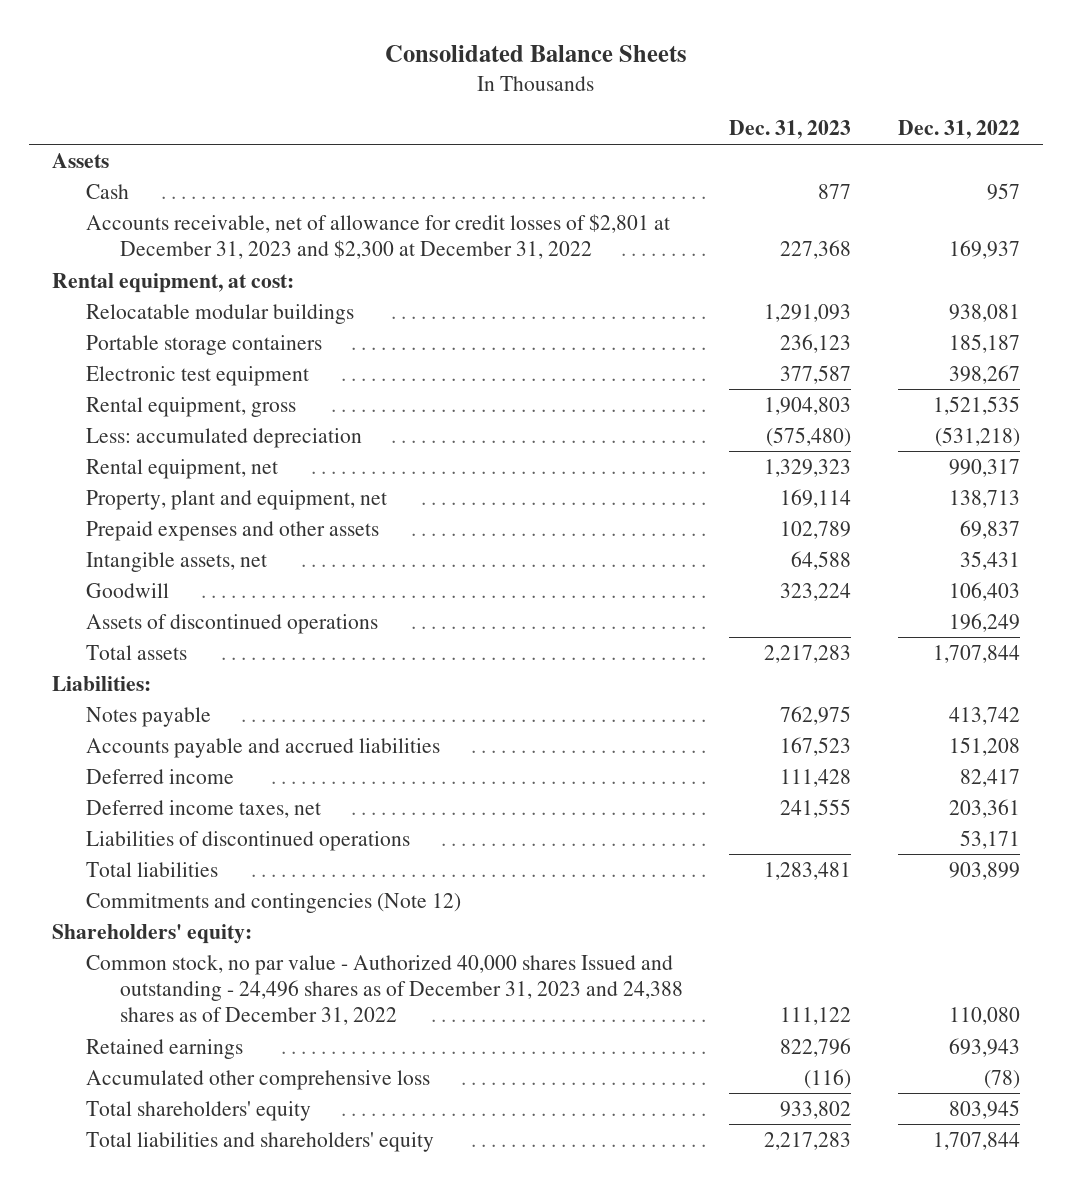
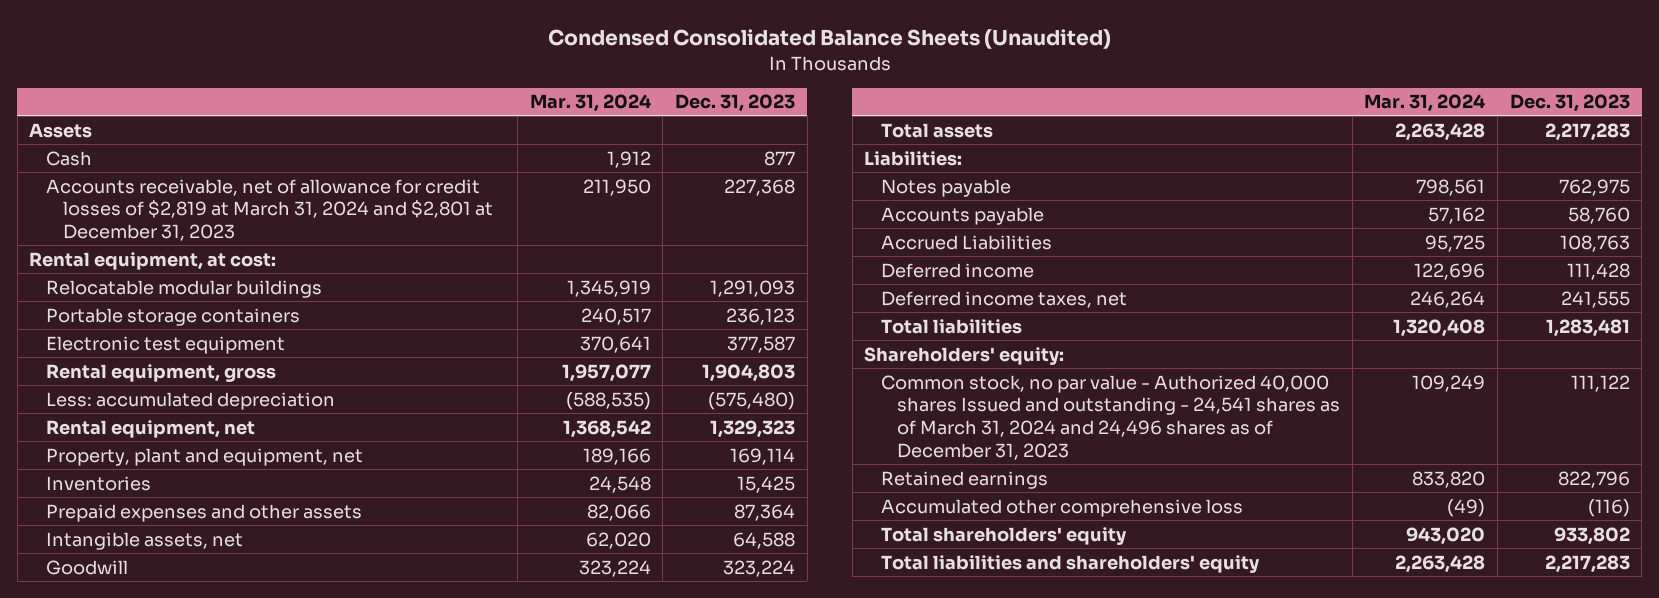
- Consolidated Balance Sheets
+ Condensed Consolidated Balance Sheets (Unaudited)
- | Dec. 31, 2023 | Dec. 31, 2022
+ | Mar. 31, 2024 | Dec. 31, 2023
- Accounts receivable, net of allowance for credit losses of $2,801 at December 31, 2023 and $2,300 at December 31, 2022 | 227,368 | 169,937
+ Accounts receivable, net of allowance for credit losses of $2,819 at March 31, 2024 and $2,801 at December 31, 2023 | 211,950 | 227,368
- Prepaid expenses and other assets | 102,789 | 69,837
+ Inventories | 24,548 | 15,425
+ Prepaid expenses and other assets | 82,066 | 87,364
- Assets of discontinued operations | | 196,249
- Accounts payable and accrued liabilities | 167,523 | 151,208
+ Accounts payable | 57,162 | 58,760
+ Accrued Liabilities | 95,725 | 108,763
- Liabilities of discontinued operations | | 53,171
- Commitments and contingencies (Note 12)
- Common stock, no par value - Authorized 40,000 shares Issued and outstanding - 24,496 shares as of December 31, 2023 and 24,388 shares as of December 31, 2022 | 111,122 | 110,080
+ Common stock, no par value - Authorized 40,000 shares Issued and outstanding - 24,541 shares as of March 31, 2024 and 24,496 shares as of December 31, 2023 | 109,249 | 111,122

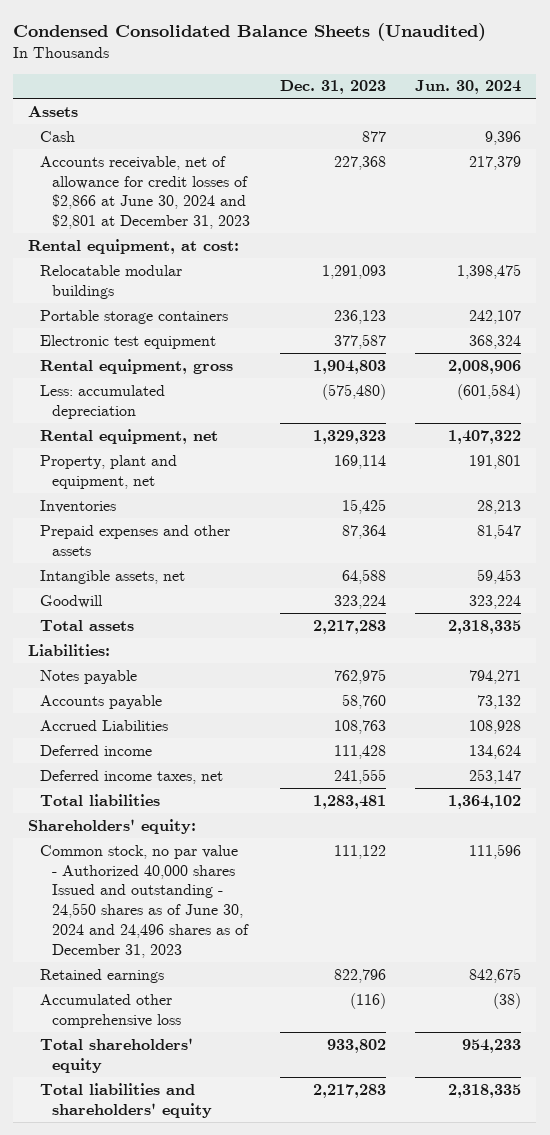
- | Mar. 31, 2024 | Dec. 31, 2023
+ | Dec. 31, 2023 | Jun. 30, 2024
- Accounts receivable, net of allowance for credit losses of $2,819 at March 31, 2024 and $2,801 at December 31, 2023 | 211,950 | 227,368
+ Accounts receivable, net of allowance for credit losses of $2,866 at June 30, 2024 and $2,801 at December 31, 2023 | 227,368 | 217,379
- Common stock, no par value - Authorized 40,000 shares Issued and outstanding - 24,541 shares as of March 31, 2024 and 24,496 shares as of December 31, 2023 | 109,249 | 111,122
+ Common stock, no par value - Authorized 40,000 shares Issued and outstanding - 24,550 shares as of June 30, 2024 and 24,496 shares as of December 31, 2023 | 111,122 | 111,596

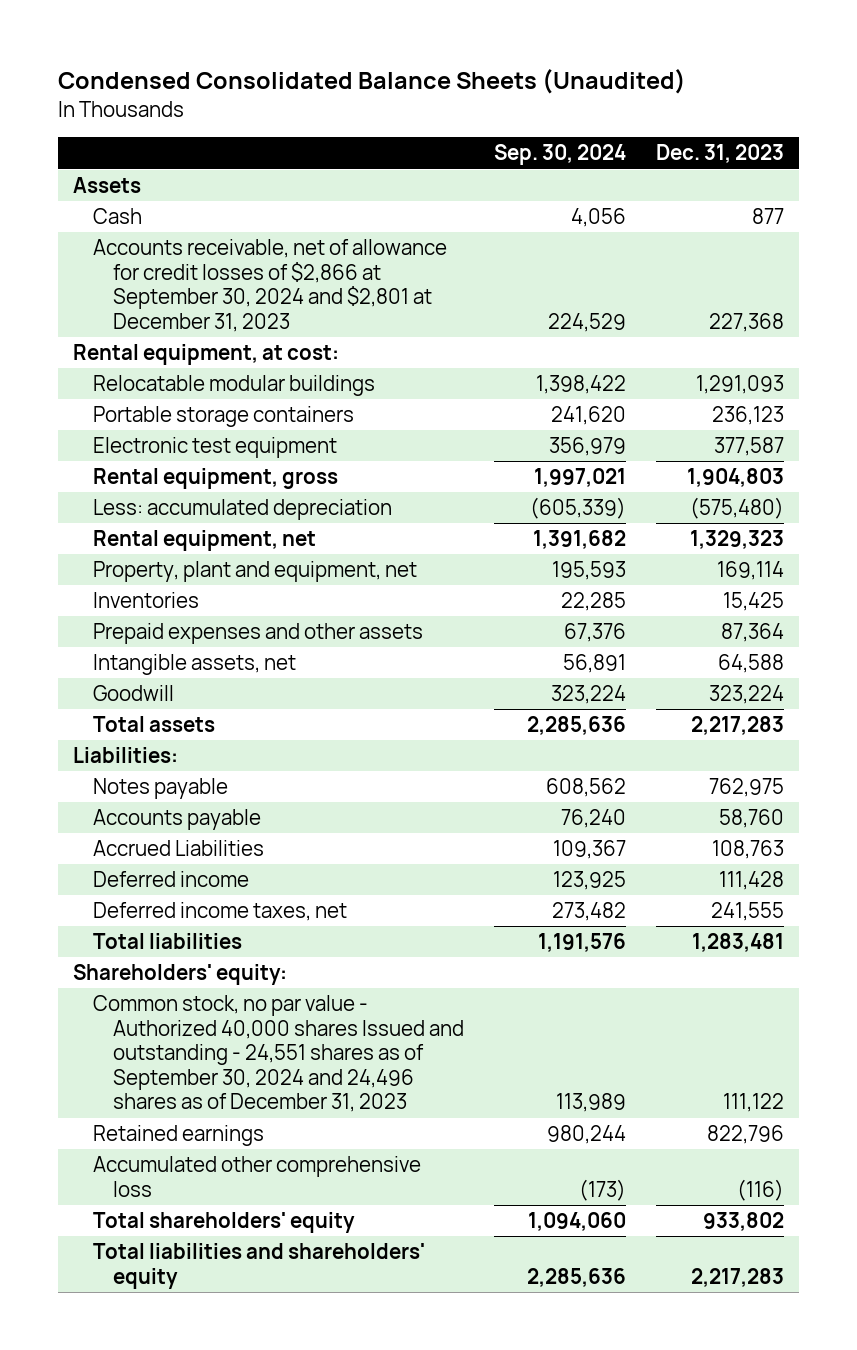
- | Dec. 31, 2023 | Jun. 30, 2024
+ | Sep. 30, 2024 | Dec. 31, 2023
- Accounts receivable, net of allowance for credit losses of $2,866 at June 30, 2024 and $2,801 at December 31, 2023 | 227,368 | 217,379
+ Accounts receivable, net of allowance for credit losses of $2,866 at September 30, 2024 and $2,801 at December 31, 2023 | 224,529 | 227,368
- Common stock, no par value - Authorized 40,000 shares Issued and outstanding - 24,550 shares as of June 30, 2024 and 24,496 shares as of December 31, 2023 | 111,122 | 111,596
+ Common stock, no par value - Authorized 40,000 shares Issued and outstanding - 24,551 shares as of September 30, 2024 and 24,496 shares as of December 31, 2023 | 113,989 | 111,122

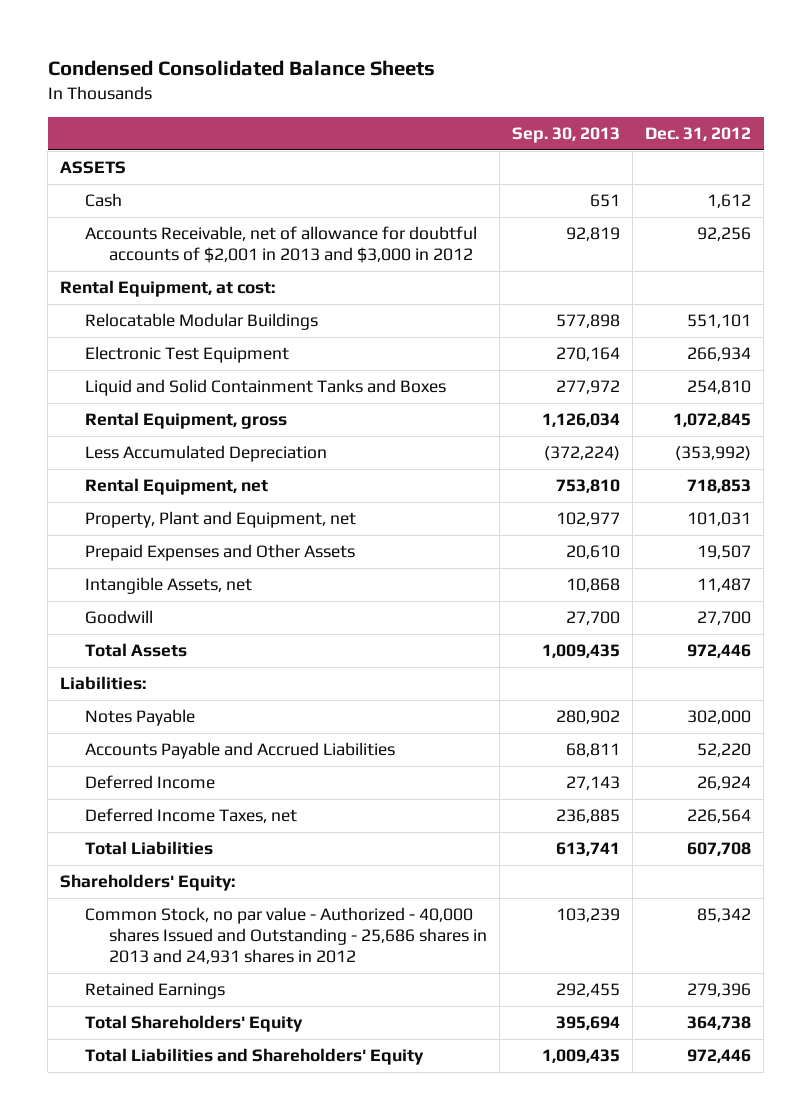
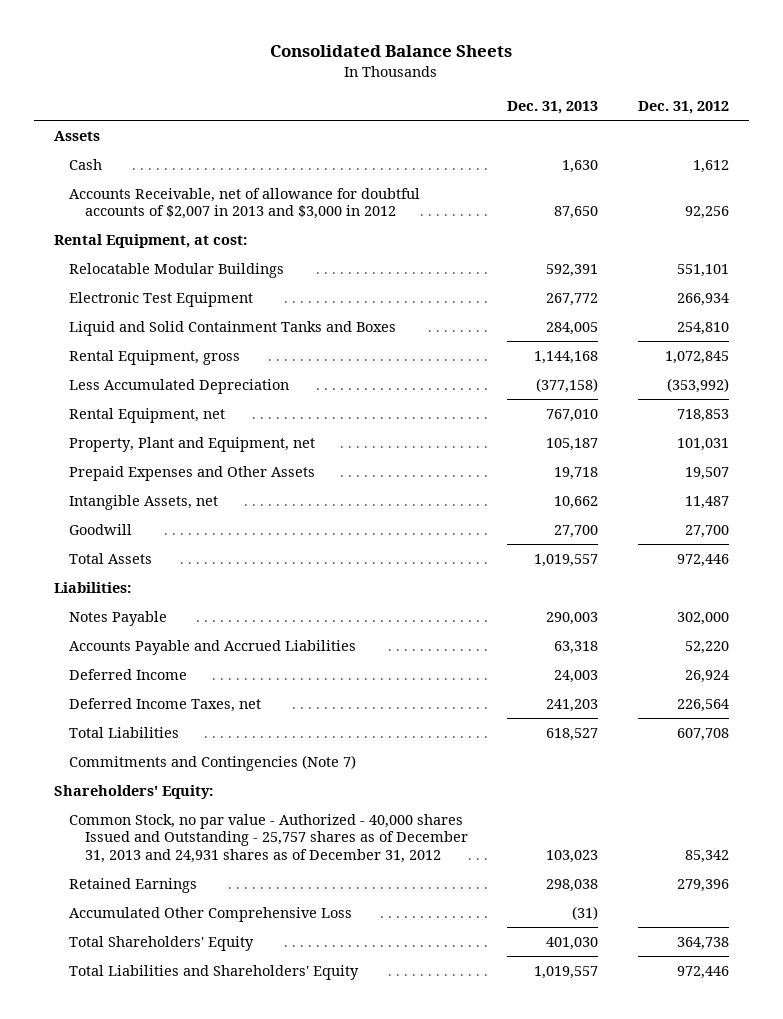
- Condensed Consolidated Balance Sheets
+ Consolidated Balance Sheets
- | Sep. 30, 2013 | Dec. 31, 2012
+ | Dec. 31, 2013 | Dec. 31, 2012
- ASSETS
+ Assets
- Accounts Receivable, net of allowance for doubtful accounts of $2,001 in 2013 and $3,000 in 2012 | 92,819 | 92,256
+ Accounts Receivable, net of allowance for doubtful accounts of $2,007 in 2013 and $3,000 in 2012 | 87,650 | 92,256
+ Commitments and Contingencies (Note 7)
- Common Stock, no par value - Authorized - 40,000 shares Issued and Outstanding - 25,686 shares in 2013 and 24,931 shares in 2012 | 103,239 | 85,342
+ Common Stock, no par value - Authorized - 40,000 shares Issued and Outstanding - 25,757 shares as of December 31, 2013 and 24,931 shares as of December 31, 2012 | 103,023 | 85,342
+ Accumulated Other Comprehensive Loss | (31) |

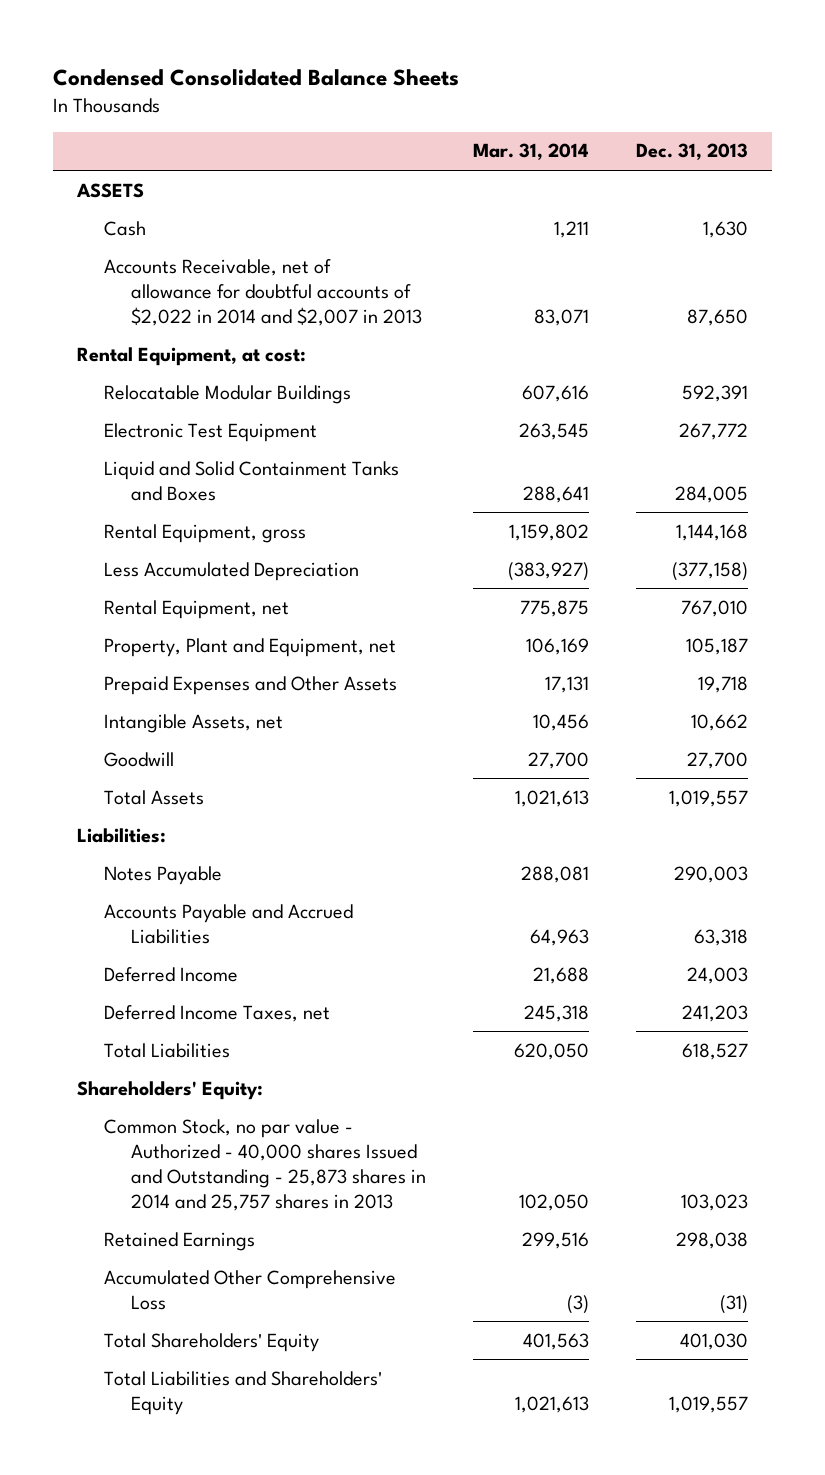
- Consolidated Balance Sheets
+ Condensed Consolidated Balance Sheets
- | Dec. 31, 2013 | Dec. 31, 2012
+ | Mar. 31, 2014 | Dec. 31, 2013
- Assets
+ ASSETS
- Accounts Receivable, net of allowance for doubtful accounts of $2,007 in 2013 and $3,000 in 2012 | 87,650 | 92,256
+ Accounts Receivable, net of allowance for doubtful accounts of $2,022 in 2014 and $2,007 in 2013 | 83,071 | 87,650
- Commitments and Contingencies (Note 7)
- Common Stock, no par value - Authorized - 40,000 shares Issued and Outstanding - 25,757 shares as of December 31, 2013 and 24,931 shares as of December 31, 2012 | 103,023 | 85,342
+ Common Stock, no par value - Authorized - 40,000 shares Issued and Outstanding - 25,873 shares in 2014 and 25,757 shares in 2013 | 102,050 | 103,023

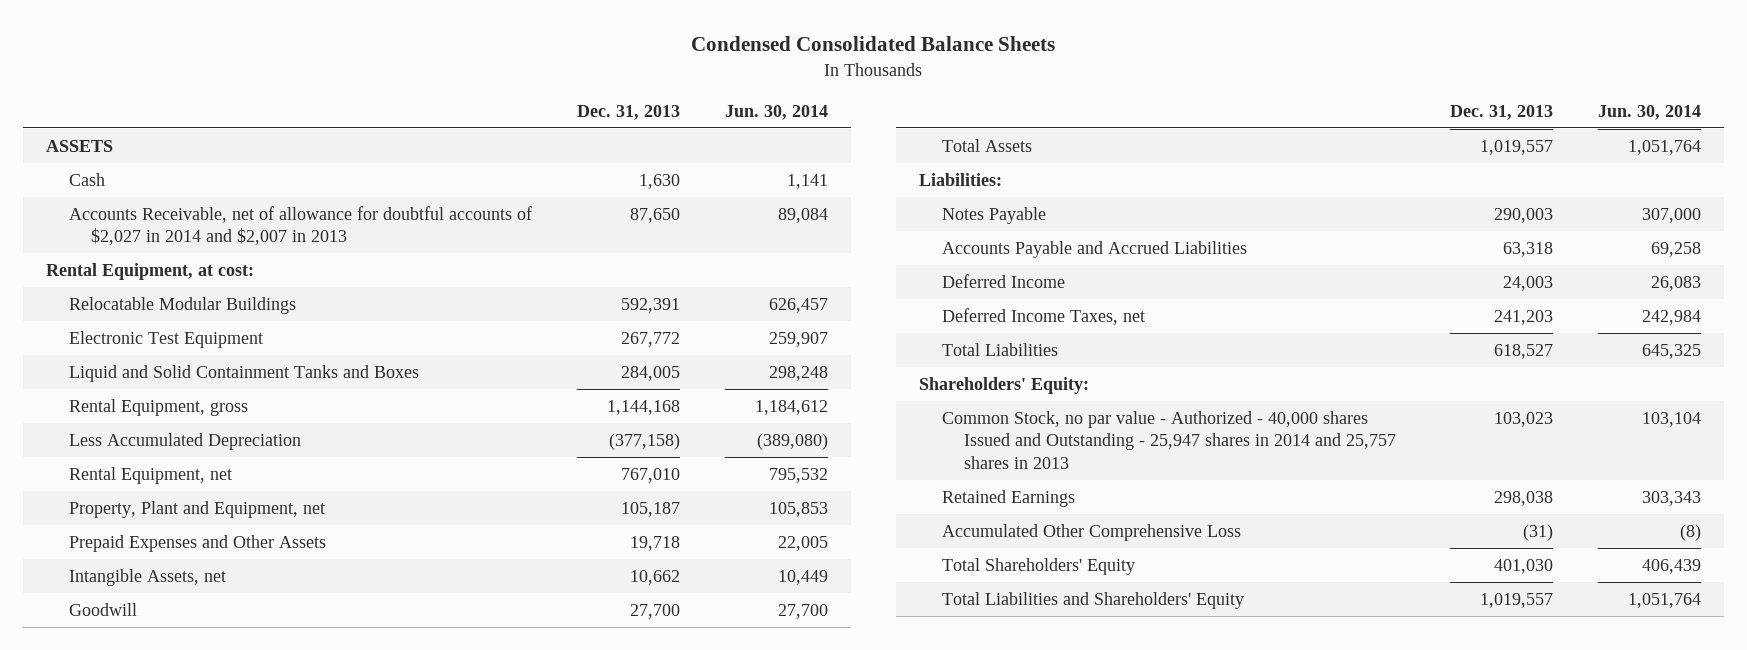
- | Mar. 31, 2014 | Dec. 31, 2013
+ | Dec. 31, 2013 | Jun. 30, 2014
- Accounts Receivable, net of allowance for doubtful accounts of $2,022 in 2014 and $2,007 in 2013 | 83,071 | 87,650
+ Accounts Receivable, net of allowance for doubtful accounts of $2,027 in 2014 and $2,007 in 2013 | 87,650 | 89,084
- Common Stock, no par value - Authorized - 40,000 shares Issued and Outstanding - 25,873 shares in 2014 and 25,757 shares in 2013 | 102,050 | 103,023
+ Common Stock, no par value - Authorized - 40,000 shares Issued and Outstanding - 25,947 shares in 2014 and 25,757 shares in 2013 | 103,023 | 103,104

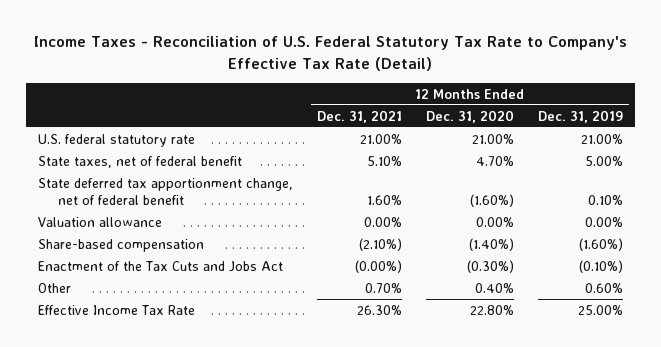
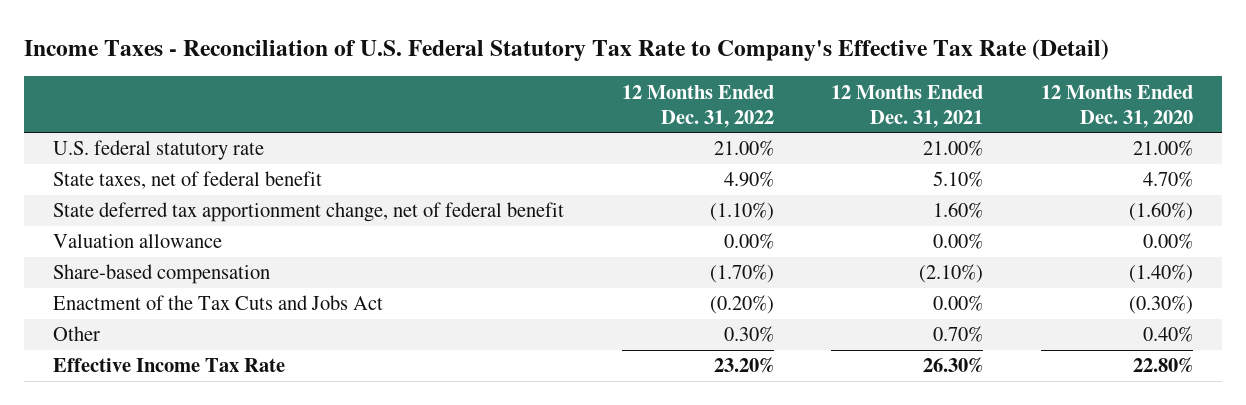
- | 12 Months Ended Dec. 31, 2021 | 12 Months Ended Dec. 31, 2020 | 12 Months Ended Dec. 31, 2019
+ | 12 Months Ended Dec. 31, 2022 | 12 Months Ended Dec. 31, 2021 | 12 Months Ended Dec. 31, 2020
- Enactment of the Tax Cuts and Jobs Act | (0.00%) | (0.30%) | (0.10%)
+ Enactment of the Tax Cuts and Jobs Act | (0.20%) | 0.00% | (0.30%)

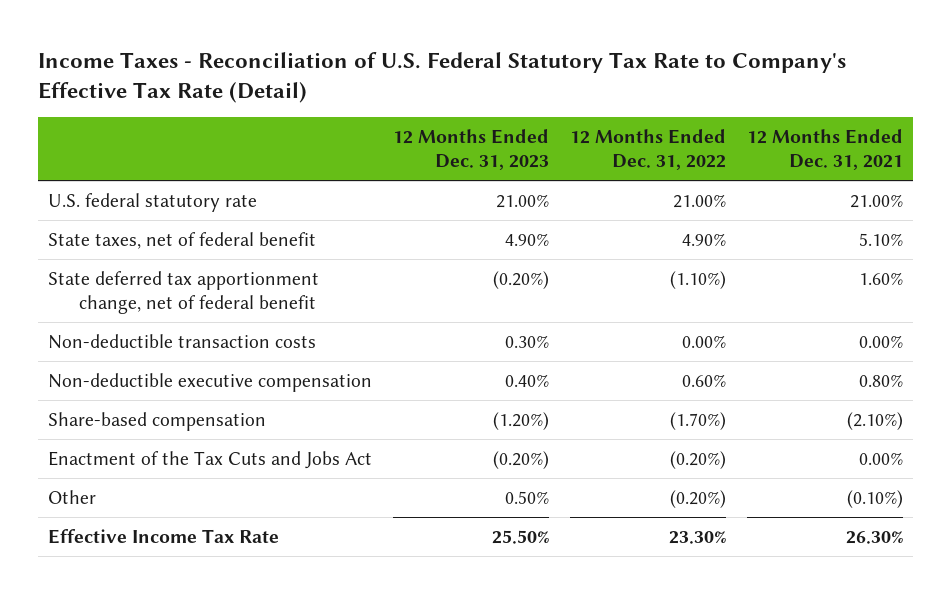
- | 12 Months Ended Dec. 31, 2022 | 12 Months Ended Dec. 31, 2021 | 12 Months Ended Dec. 31, 2020
+ | 12 Months Ended Dec. 31, 2023 | 12 Months Ended Dec. 31, 2022 | 12 Months Ended Dec. 31, 2021
- Valuation allowance | 0.00% | 0.00% | 0.00%
+ Non-deductible transaction costs | 0.30% | 0.00% | 0.00%
+ Non-deductible executive compensation | 0.40% | 0.60% | 0.80%
- Other | 0.30% | 0.70% | 0.40%
- Effective Income Tax Rate | 23.20% | 26.30% | 22.80%
+ Other | 0.50% | (0.20%) | (0.10%)
+ Effective Income Tax Rate | 25.50% | 23.30% | 26.30%

